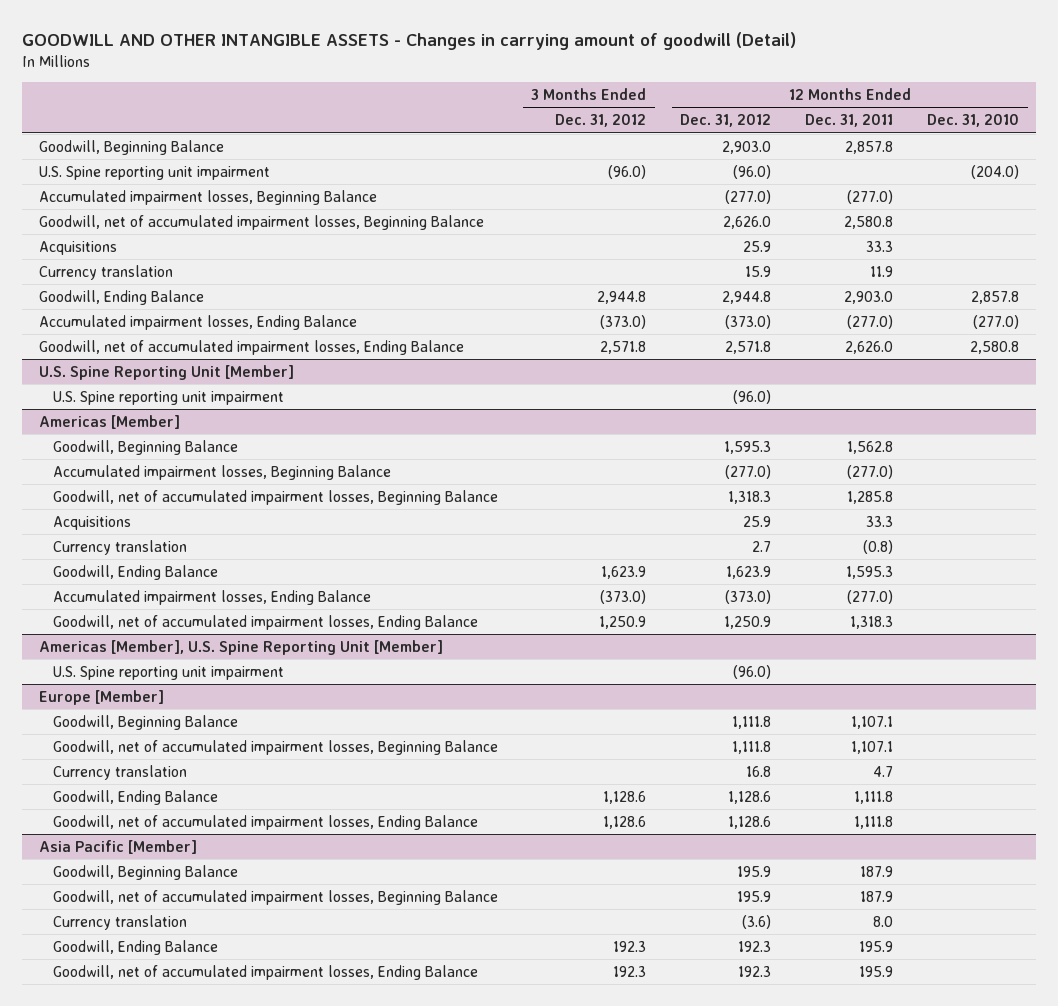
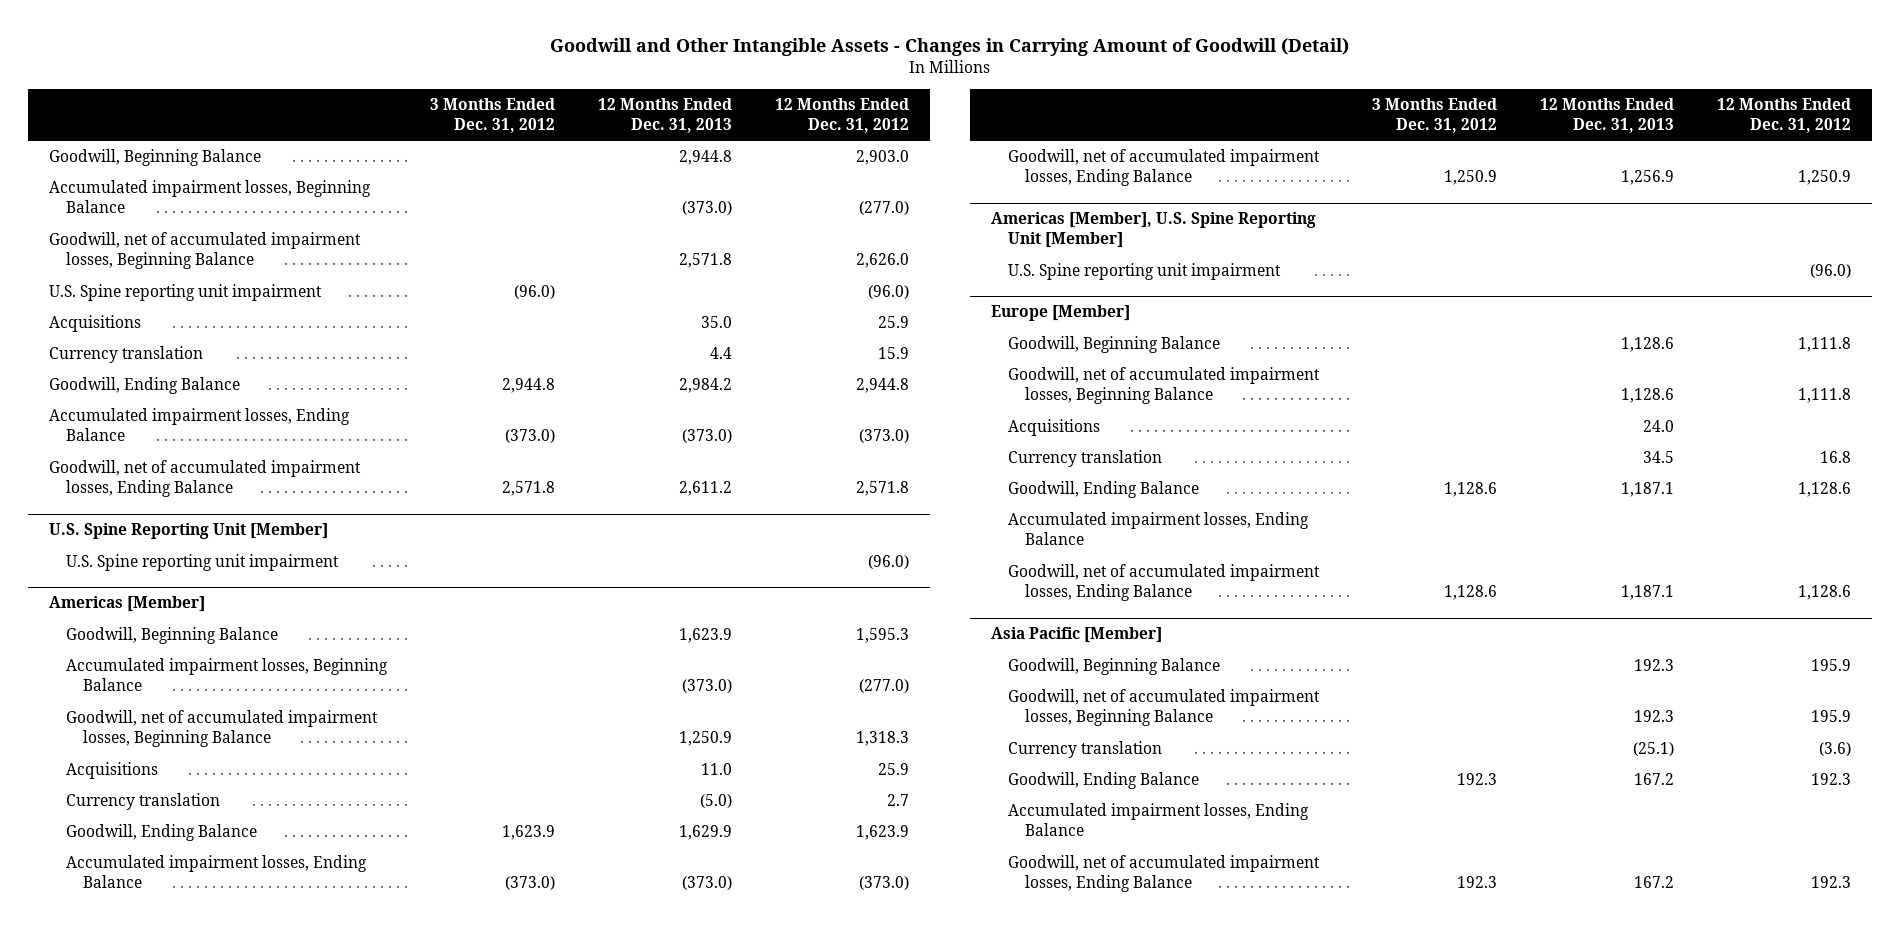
- GOODWILL AND OTHER INTANGIBLE ASSETS - Changes in carrying amount of goodwill (Detail)
+ Goodwill and Other Intangible Assets - Changes in Carrying Amount of Goodwill (Detail)
- | 3 Months Ended Dec. 31, 2012 | 12 Months Ended Dec. 31, 2012 | 12 Months Ended Dec. 31, 2011 | 12 Months Ended Dec. 31, 2010
+ | 3 Months Ended Dec. 31, 2012 | 12 Months Ended Dec. 31, 2013 | 12 Months Ended Dec. 31, 2012
moved down: U.S. Spine reporting unit impairment | (96.0) | | (96.0)
@ Europe [Member]
+ Acquisitions | | 24.0 |
+ Accumulated impairment losses, Ending Balance
@ Asia Pacific [Member]
+ Accumulated impairment losses, Ending Balance

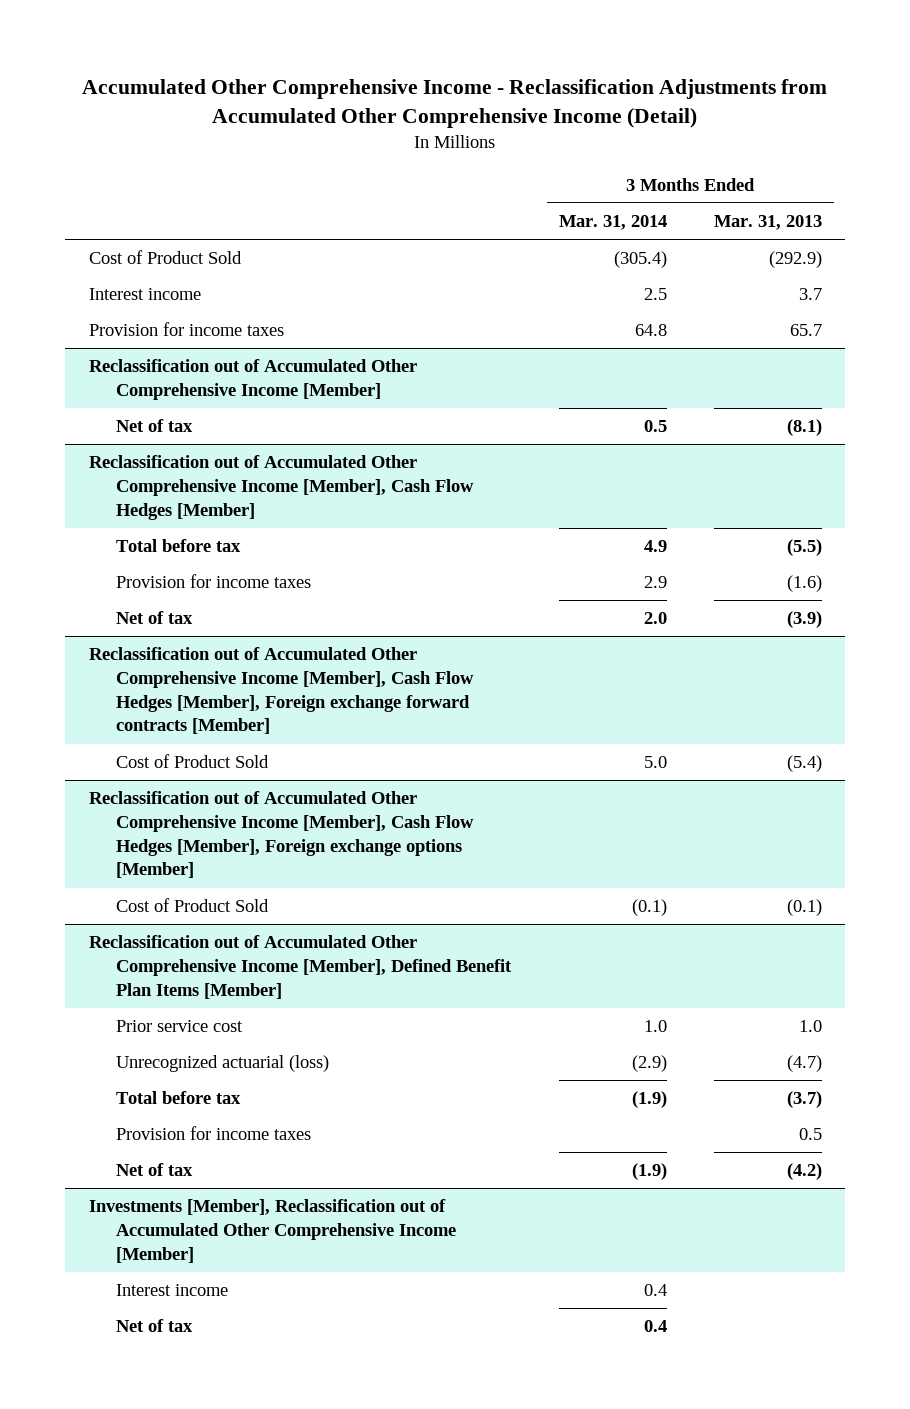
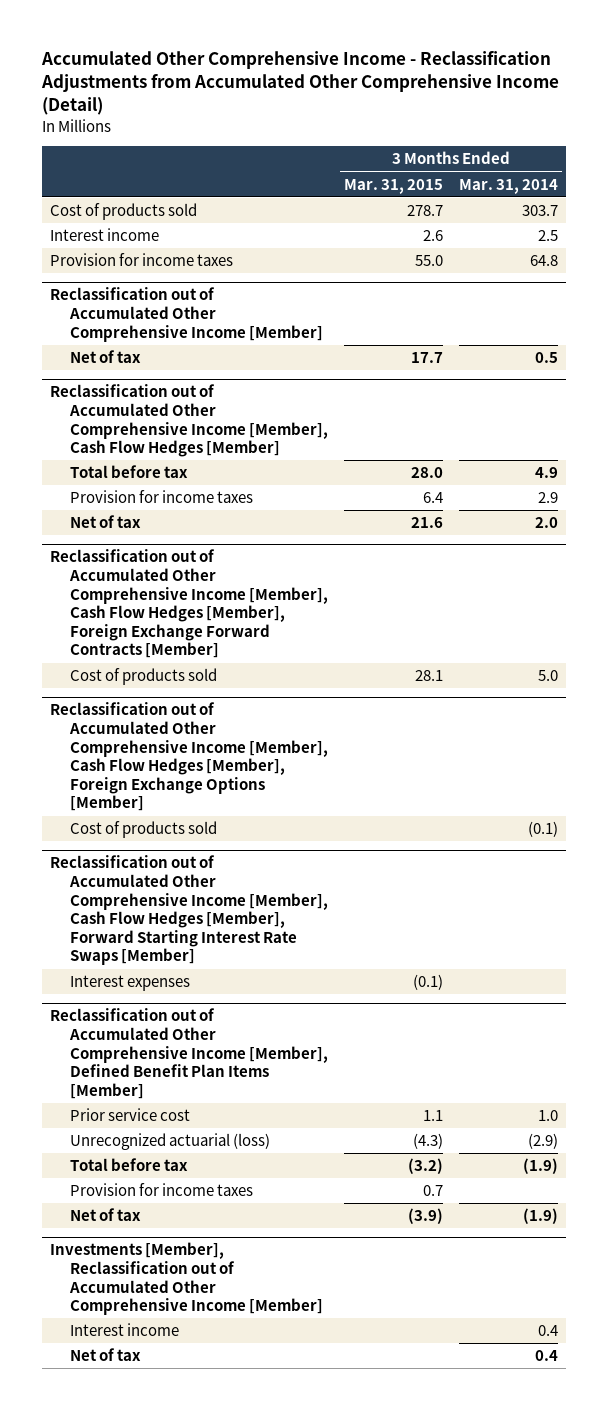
- | 3 Months Ended Mar. 31, 2014 | 3 Months Ended Mar. 31, 2013
+ | 3 Months Ended Mar. 31, 2015 | 3 Months Ended Mar. 31, 2014
- Cost of Product Sold | (305.4) | (292.9)
+ Cost of products sold | 278.7 | 303.7
- Reclassification out of Accumulated Other Comprehensive Income [Member], Cash Flow Hedges [Member], Foreign exchange forward contracts [Member]
- Cost of Product Sold | 5.0 | (5.4)
- Reclassification out of Accumulated Other Comprehensive Income [Member], Cash Flow Hedges [Member], Foreign exchange options [Member]
- Cost of Product Sold | (0.1) | (0.1)
+ Reclassification out of Accumulated Other Comprehensive Income [Member], Cash Flow Hedges [Member], Foreign Exchange Forward Contracts [Member]
+ Cost of products sold | 28.1 | 5.0
+ Reclassification out of Accumulated Other Comprehensive Income [Member], Cash Flow Hedges [Member], Foreign Exchange Options [Member]
+ Cost of products sold | | (0.1)
+ Reclassification out of Accumulated Other Comprehensive Income [Member], Cash Flow Hedges [Member], Forward Starting Interest Rate Swaps [Member]
+ Interest expenses | (0.1) |

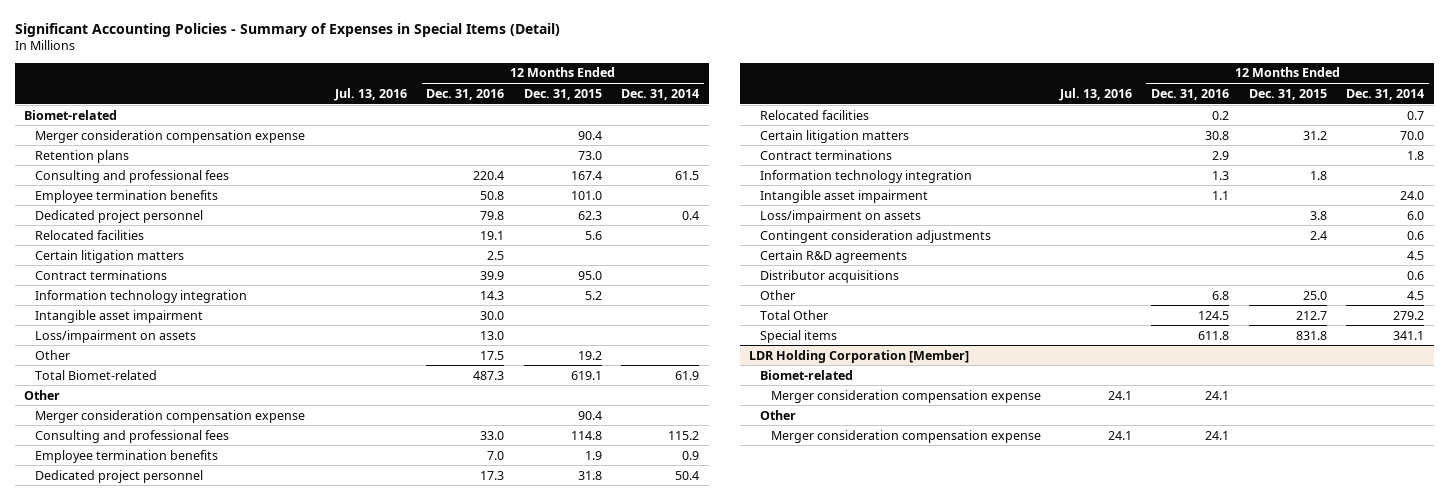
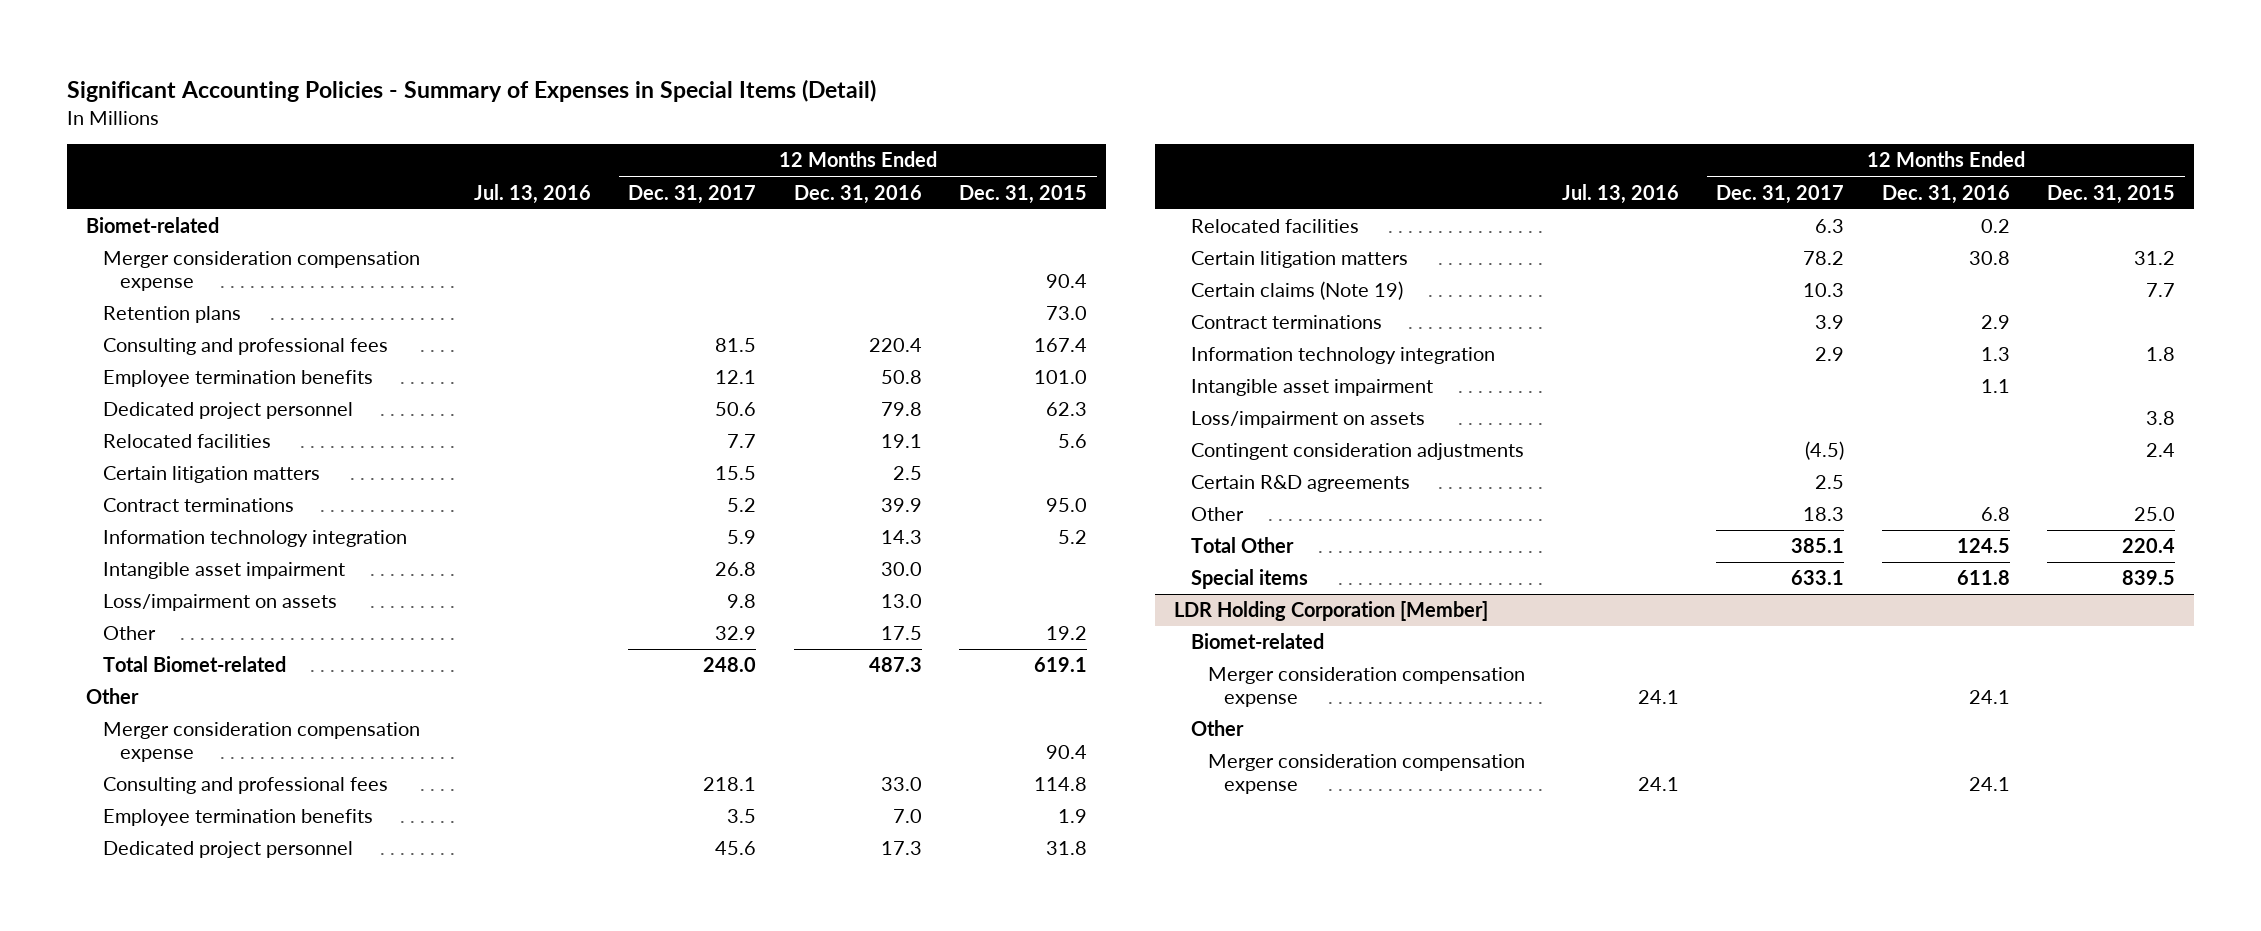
- | Jul. 13, 2016 | 12 Months Ended Dec. 31, 2016 | 12 Months Ended Dec. 31, 2015 | 12 Months Ended Dec. 31, 2014
+ | Jul. 13, 2016 | 12 Months Ended Dec. 31, 2017 | 12 Months Ended Dec. 31, 2016 | 12 Months Ended Dec. 31, 2015
+ Certain claims (Note 19) | | 10.3 | | 7.7
- Distributor acquisitions | | | | 0.6
- Total Other | | 124.5 | 212.7 | 279.2
- Special items | | 611.8 | 831.8 | 341.1
+ Total Other | | 385.1 | 124.5 | 220.4
+ Special items | | 633.1 | 611.8 | 839.5

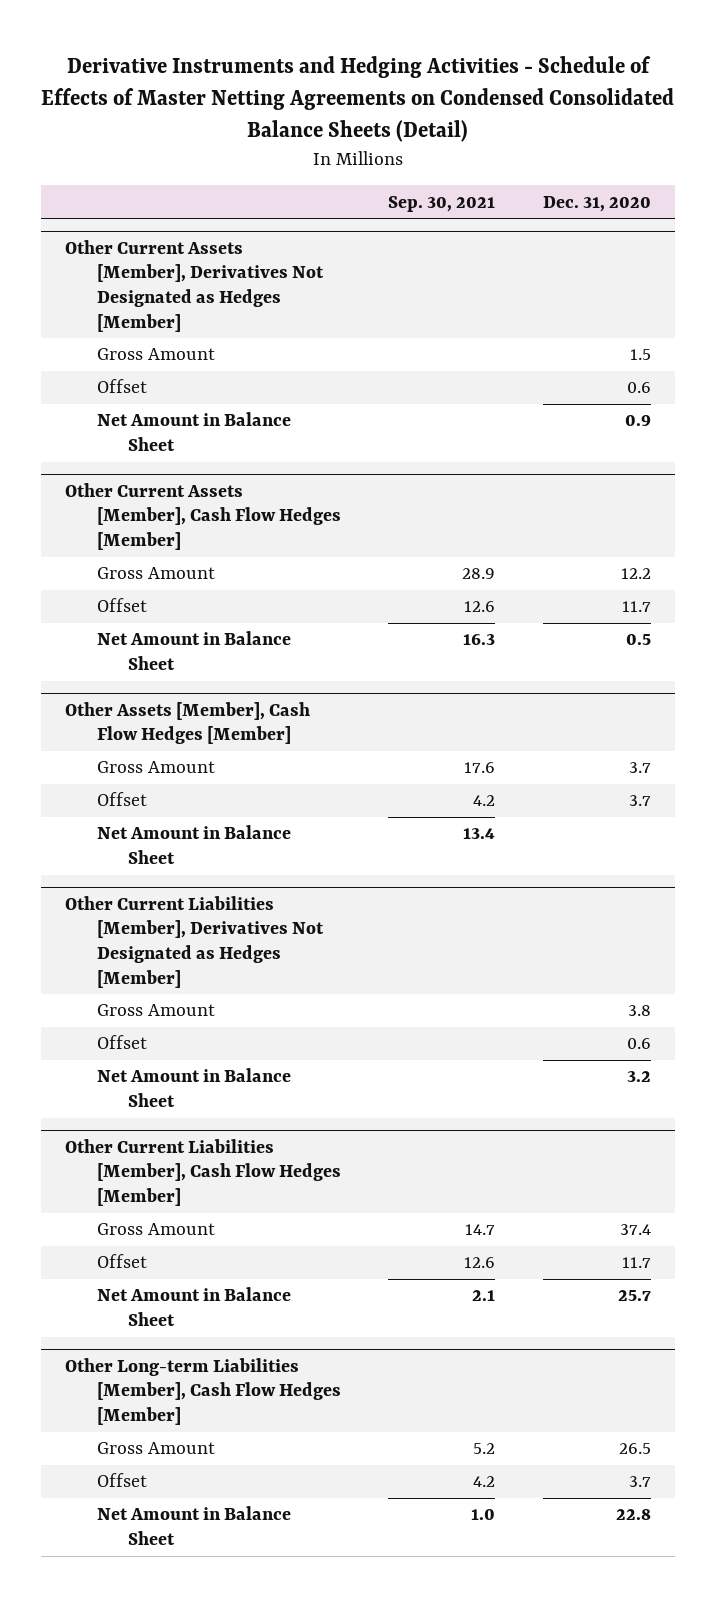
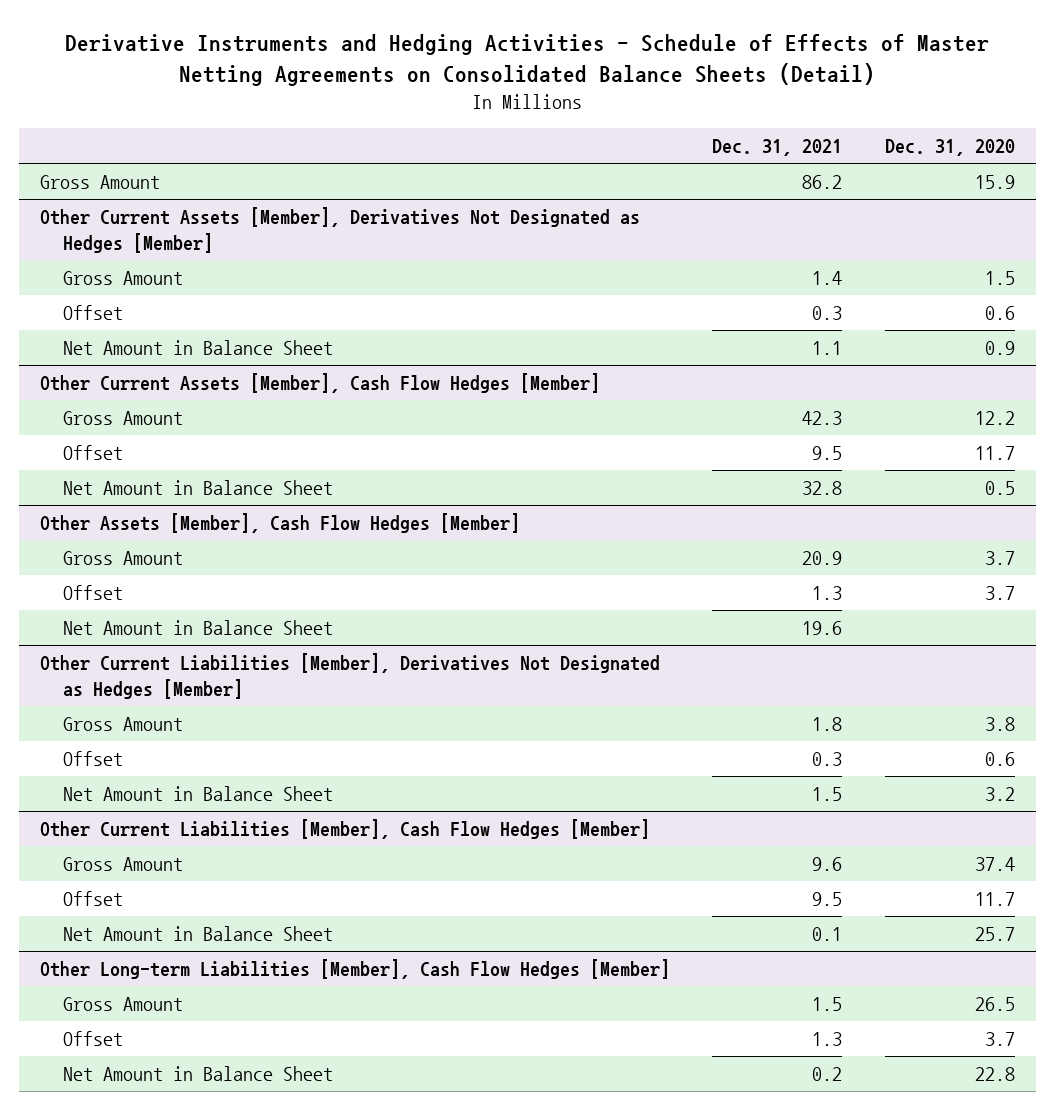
- Derivative Instruments and Hedging Activities - Schedule of Effects of Master Netting Agreements on Condensed Consolidated Balance Sheets (Detail)
+ Derivative Instruments and Hedging Activities - Schedule of Effects of Master Netting Agreements on Consolidated Balance Sheets (Detail)
- | Sep. 30, 2021 | Dec. 31, 2020
+ | Dec. 31, 2021 | Dec. 31, 2020
+ Gross Amount | 86.2 | 15.9

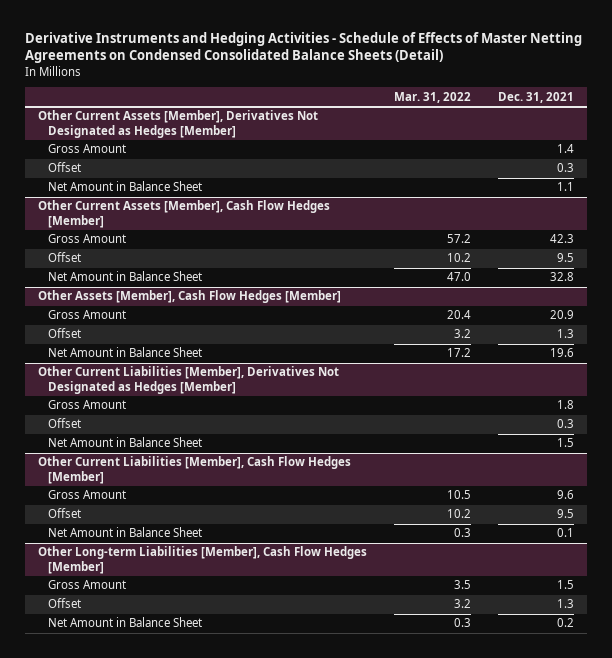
- Derivative Instruments and Hedging Activities - Schedule of Effects of Master Netting Agreements on Consolidated Balance Sheets (Detail)
+ Derivative Instruments and Hedging Activities - Schedule of Effects of Master Netting Agreements on Condensed Consolidated Balance Sheets (Detail)
- | Dec. 31, 2021 | Dec. 31, 2020
+ | Mar. 31, 2022 | Dec. 31, 2021
- Gross Amount | 86.2 | 15.9

